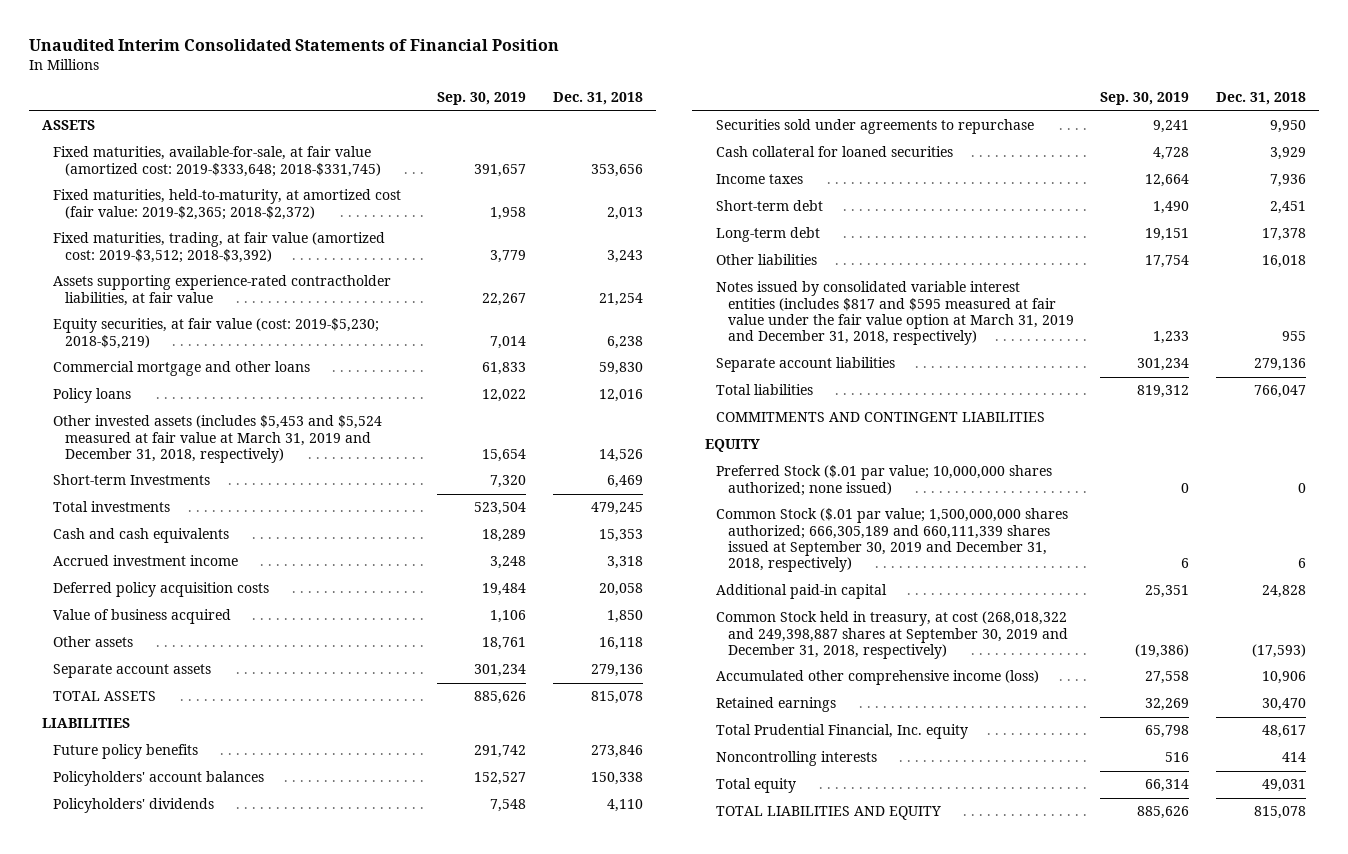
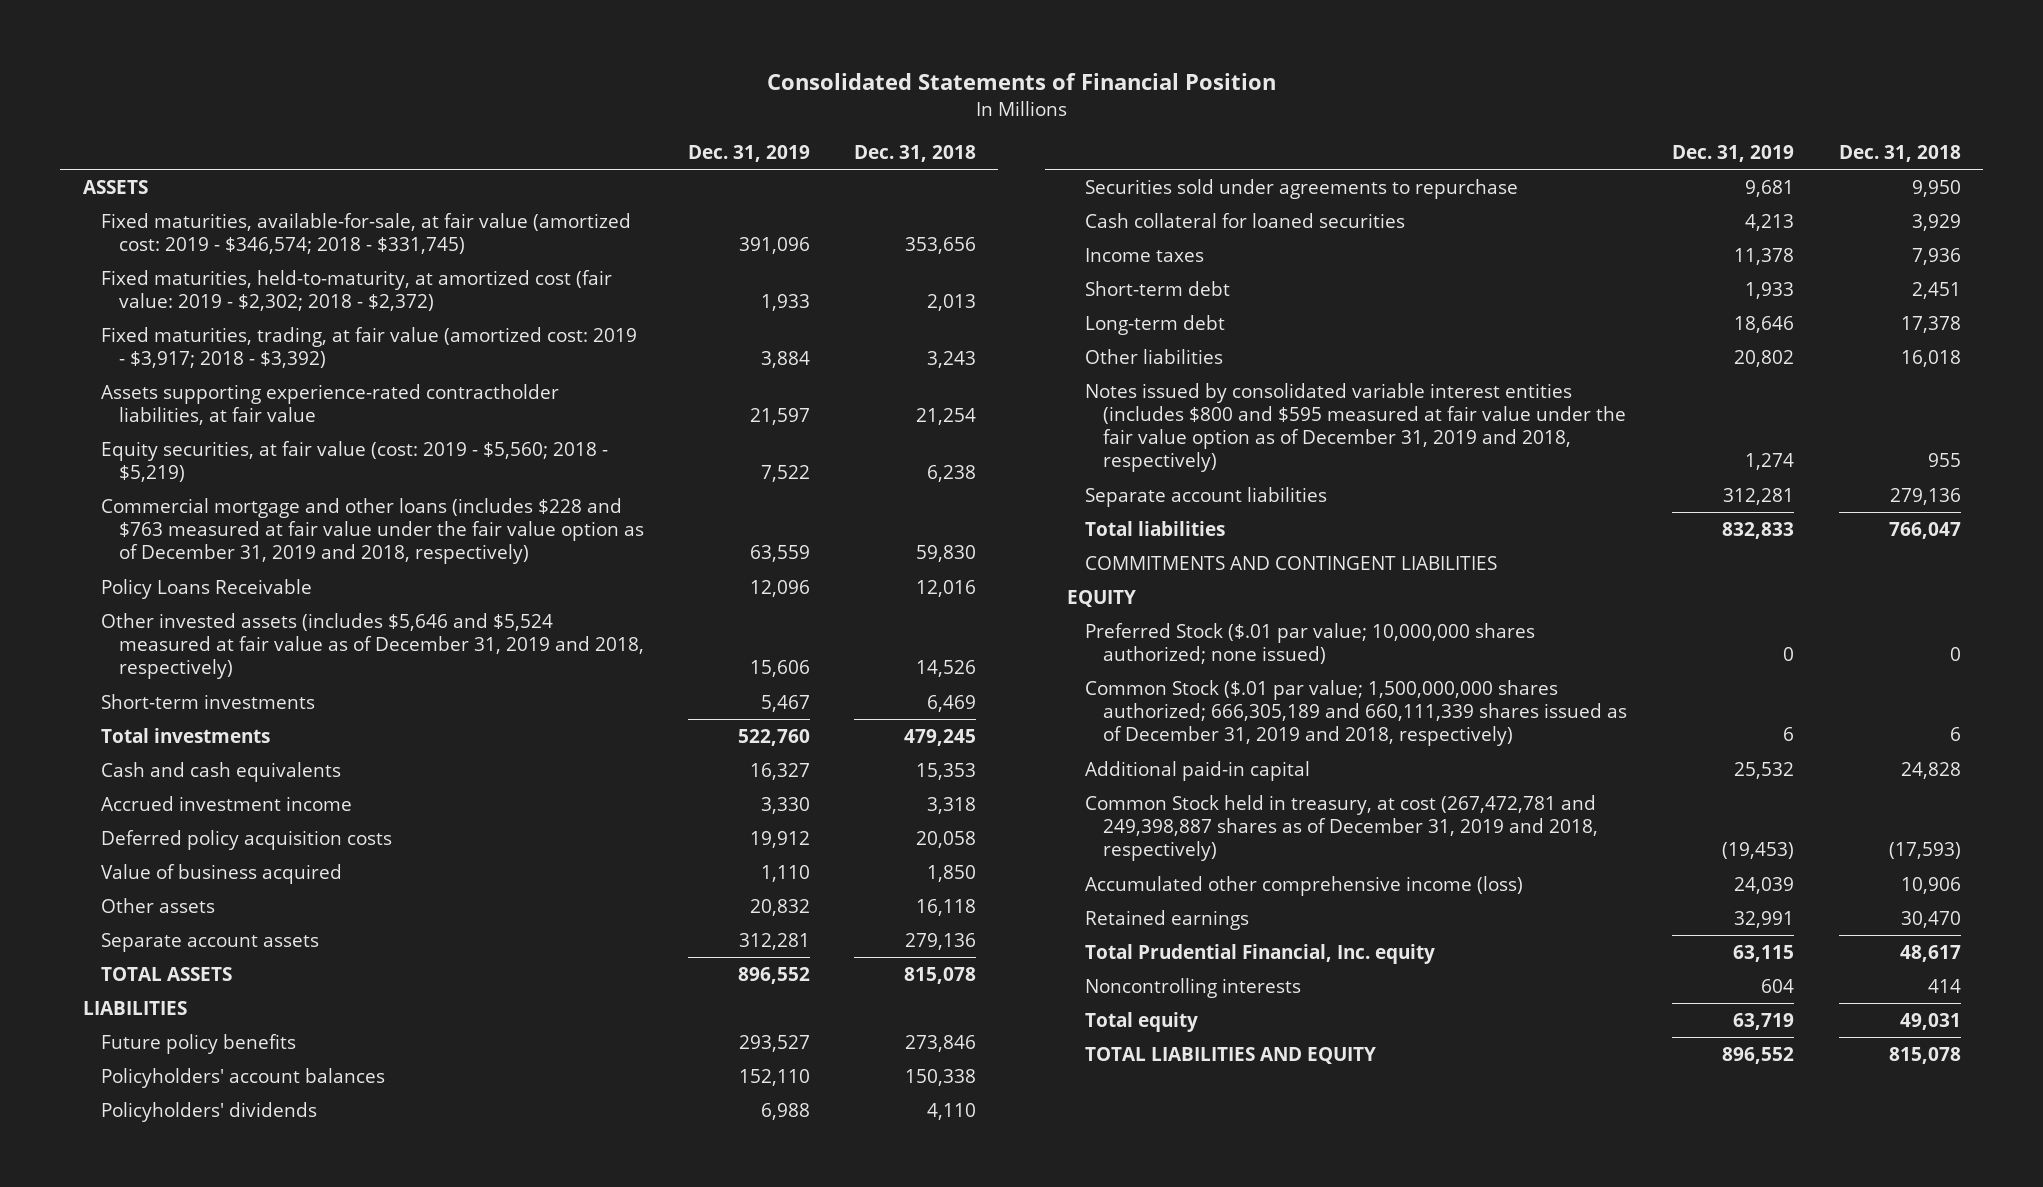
- Unaudited Interim Consolidated Statements of Financial Position
+ Consolidated Statements of Financial Position
- | Sep. 30, 2019 | Dec. 31, 2018
+ | Dec. 31, 2019 | Dec. 31, 2018
- Fixed maturities, available-for-sale, at fair value (amortized cost: 2019-$333,648; 2018-$331,745) | 391,657 | 353,656
- Fixed maturities, held-to-maturity, at amortized cost (fair value: 2019-$2,365; 2018-$2,372) | 1,958 | 2,013
- Fixed maturities, trading, at fair value (amortized cost: 2019-$3,512; 2018-$3,392) | 3,779 | 3,243
+ Fixed maturities, available-for-sale, at fair value (amortized cost: 2019 - $346,574; 2018 - $331,745) | 391,096 | 353,656
+ Fixed maturities, held-to-maturity, at amortized cost (fair value: 2019 - $2,302; 2018 - $2,372) | 1,933 | 2,013
+ Fixed maturities, trading, at fair value (amortized cost: 2019 - $3,917; 2018 - $3,392) | 3,884 | 3,243
- Equity securities, at fair value (cost: 2019-$5,230; 2018-$5,219) | 7,014 | 6,238
- Commercial mortgage and other loans | 61,833 | 59,830
- Policy loans | 12,022 | 12,016
- Other invested assets (includes $5,453 and $5,524 measured at fair value at March 31, 2019 and December 31, 2018, respectively) | 15,654 | 14,526
- Short-term Investments | 7,320 | 6,469
+ Equity securities, at fair value (cost: 2019 - $5,560; 2018 - $5,219) | 7,522 | 6,238
+ Commercial mortgage and other loans (includes $228 and $763 measured at fair value under the fair value option as of December 31, 2019 and 2018, respectively) | 63,559 | 59,830
+ Policy Loans Receivable | 12,096 | 12,016
+ Other invested assets (includes $5,646 and $5,524 measured at fair value as of December 31, 2019 and 2018, respectively) | 15,606 | 14,526
+ Short-term investments | 5,467 | 6,469
- Notes issued by consolidated variable interest entities (includes $817 and $595 measured at fair value under the fair value option at March 31, 2019 and December 31, 2018, respectively) | 1,233 | 955
+ Notes issued by consolidated variable interest entities (includes $800 and $595 measured at fair value under the fair value option as of December 31, 2019 and 2018, respectively) | 1,274 | 955
- Common Stock ($.01 par value; 1,500,000,000 shares authorized; 666,305,189 and 660,111,339 shares issued at September 30, 2019 and December 31, 2018, respectively) | 6 | 6
+ Common Stock ($.01 par value; 1,500,000,000 shares authorized; 666,305,189 and 660,111,339 shares issued as of December 31, 2019 and 2018, respectively) | 6 | 6
- Common Stock held in treasury, at cost (268,018,322 and 249,398,887 shares at September 30, 2019 and December 31, 2018, respectively) | (19,386) | (17,593)
+ Common Stock held in treasury, at cost (267,472,781 and 249,398,887 shares as of December 31, 2019 and 2018, respectively) | (19,453) | (17,593)

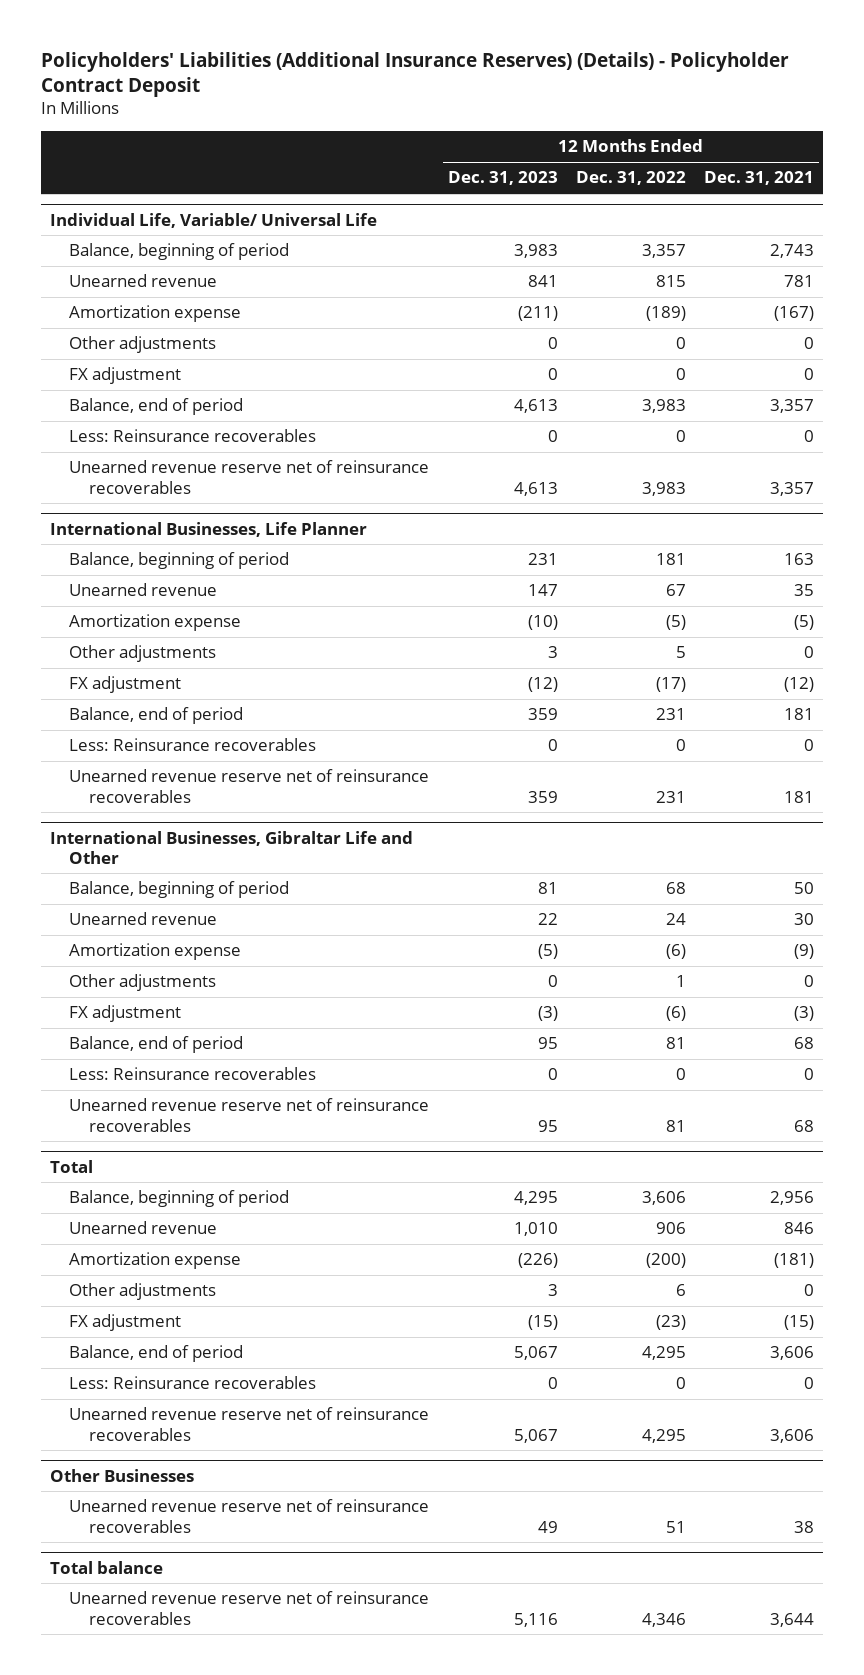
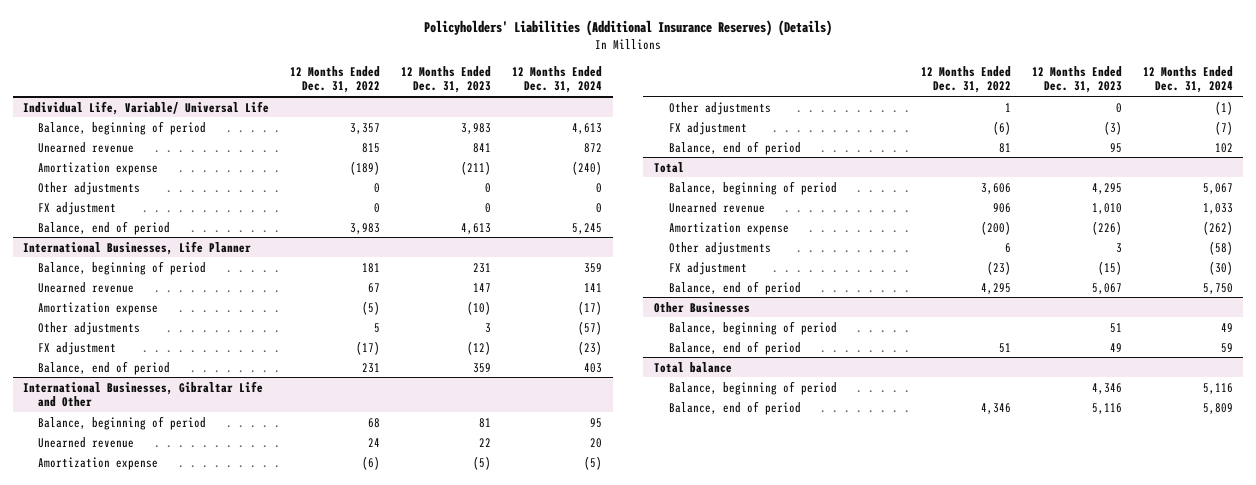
- Policyholders' Liabilities (Additional Insurance Reserves) (Details) - Policyholder Contract Deposit
+ Policyholders' Liabilities (Additional Insurance Reserves) (Details)
- | 12 Months Ended Dec. 31, 2023 | 12 Months Ended Dec. 31, 2022 | 12 Months Ended Dec. 31, 2021
+ | 12 Months Ended Dec. 31, 2022 | 12 Months Ended Dec. 31, 2023 | 12 Months Ended Dec. 31, 2024
@ Individual Life, Variable/ Universal Life
- Less: Reinsurance recoverables | 0 | 0 | 0
- Unearned revenue reserve net of reinsurance recoverables | 4,613 | 3,983 | 3,357
@ International Businesses, Life Planner
- Less: Reinsurance recoverables | 0 | 0 | 0
- Unearned revenue reserve net of reinsurance recoverables | 359 | 231 | 181
@ International Businesses, Gibraltar Life and Other
- Less: Reinsurance recoverables | 0 | 0 | 0
- Unearned revenue reserve net of reinsurance recoverables | 95 | 81 | 68
@ Total
- Less: Reinsurance recoverables | 0 | 0 | 0
- Unearned revenue reserve net of reinsurance recoverables | 5,067 | 4,295 | 3,606
@ Other Businesses
- Unearned revenue reserve net of reinsurance recoverables | 49 | 51 | 38
+ Balance, beginning of period | | 51 | 49
+ Balance, end of period | 51 | 49 | 59
@ Total balance
- Unearned revenue reserve net of reinsurance recoverables | 5,116 | 4,346 | 3,644
+ Balance, beginning of period | | 4,346 | 5,116
+ Balance, end of period | 4,346 | 5,116 | 5,809

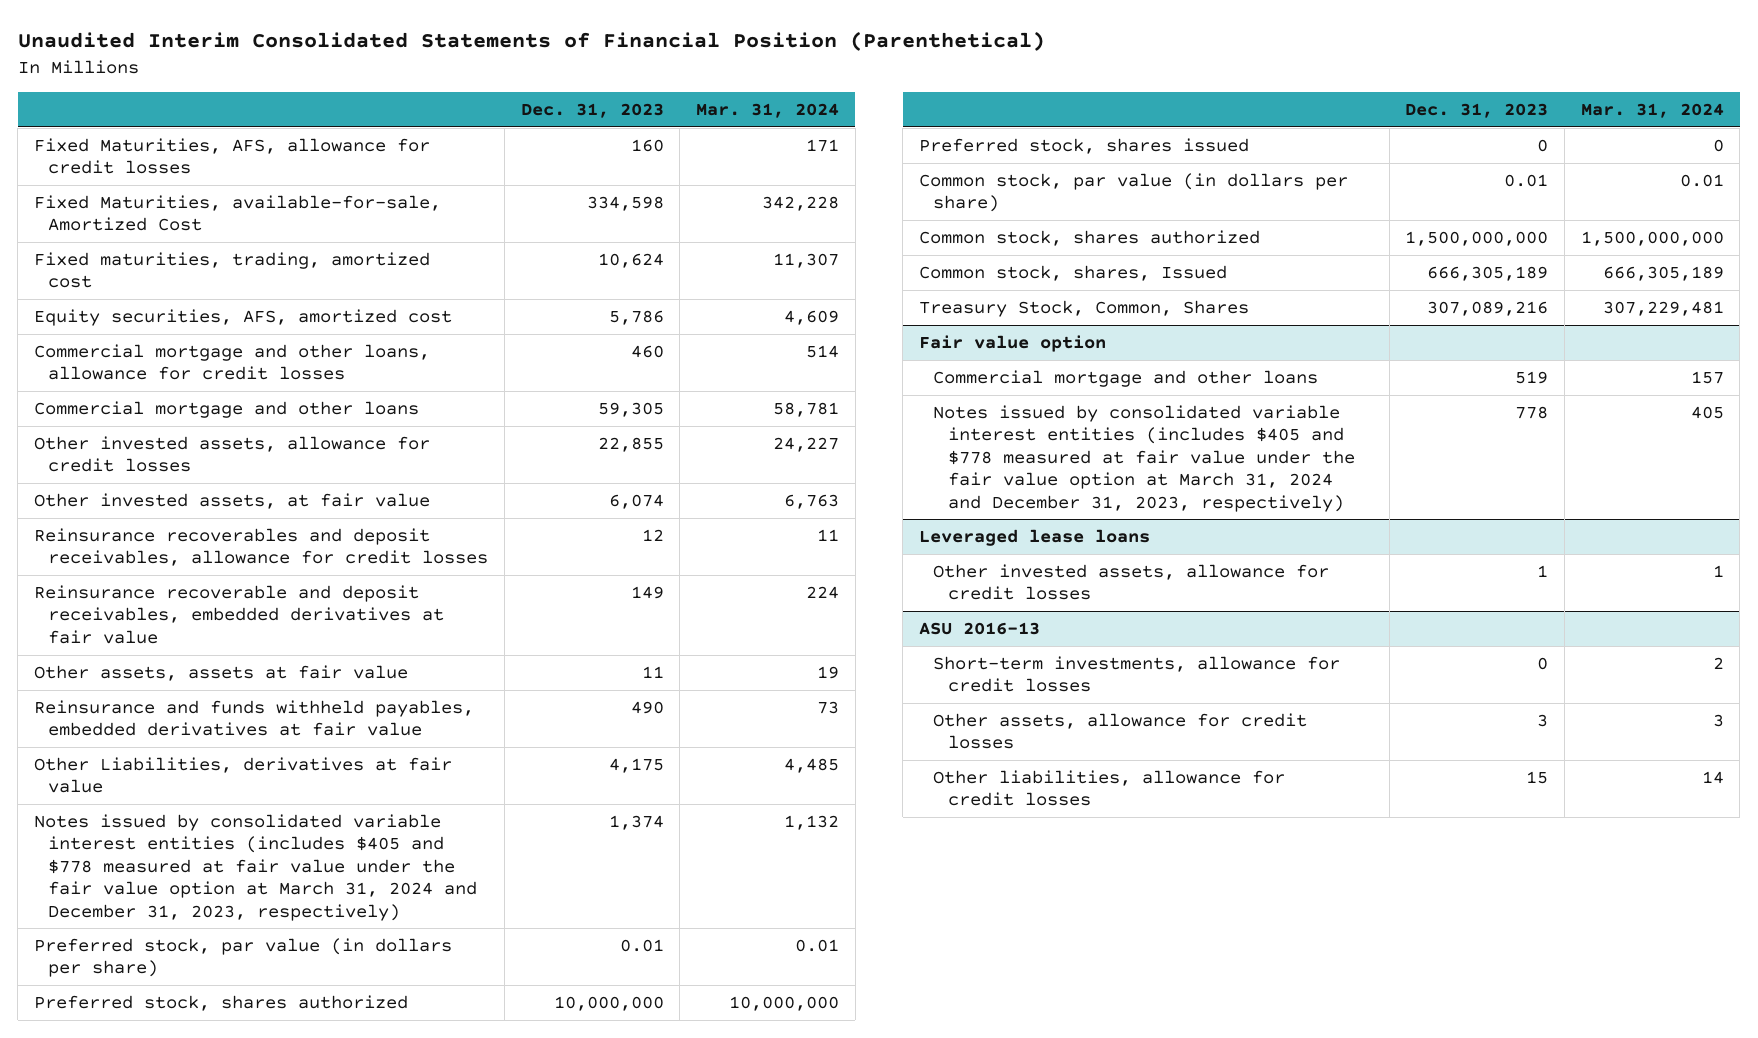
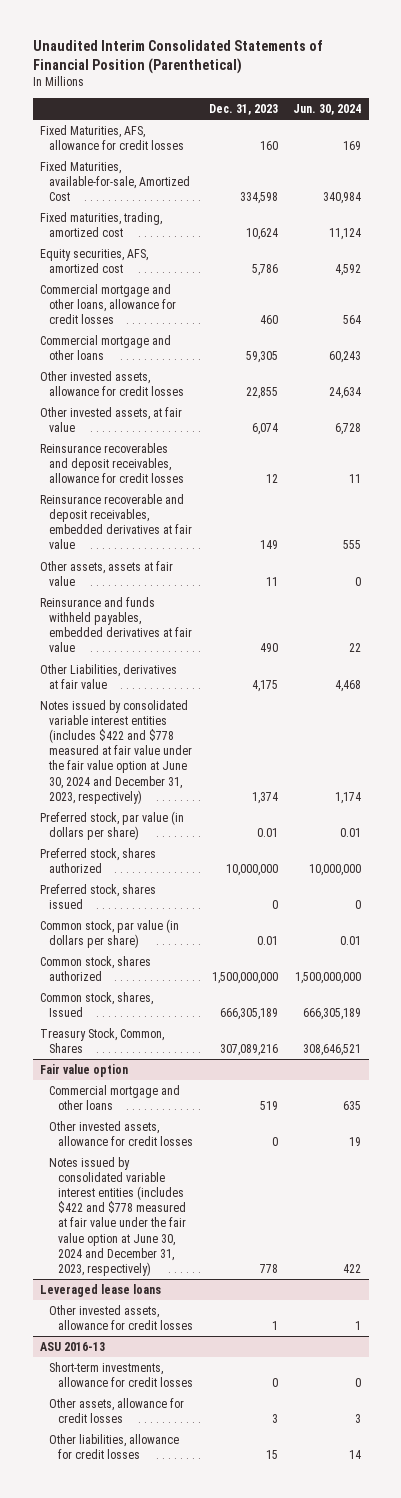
- | Dec. 31, 2023 | Mar. 31, 2024
+ | Dec. 31, 2023 | Jun. 30, 2024
- Notes issued by consolidated variable interest entities (includes $405 and $778 measured at fair value under the fair value option at March 31, 2024 and December 31, 2023, respectively) | 1,374 | 1,132
+ Notes issued by consolidated variable interest entities (includes $422 and $778 measured at fair value under the fair value option at June 30, 2024 and December 31, 2023, respectively) | 1,374 | 1,174
@ Fair value option
- Notes issued by consolidated variable interest entities (includes $405 and $778 measured at fair value under the fair value option at March 31, 2024 and December 31, 2023, respectively) | 778 | 405
+ Other invested assets, allowance for credit losses | 0 | 19
+ Notes issued by consolidated variable interest entities (includes $422 and $778 measured at fair value under the fair value option at June 30, 2024 and December 31, 2023, respectively) | 778 | 422

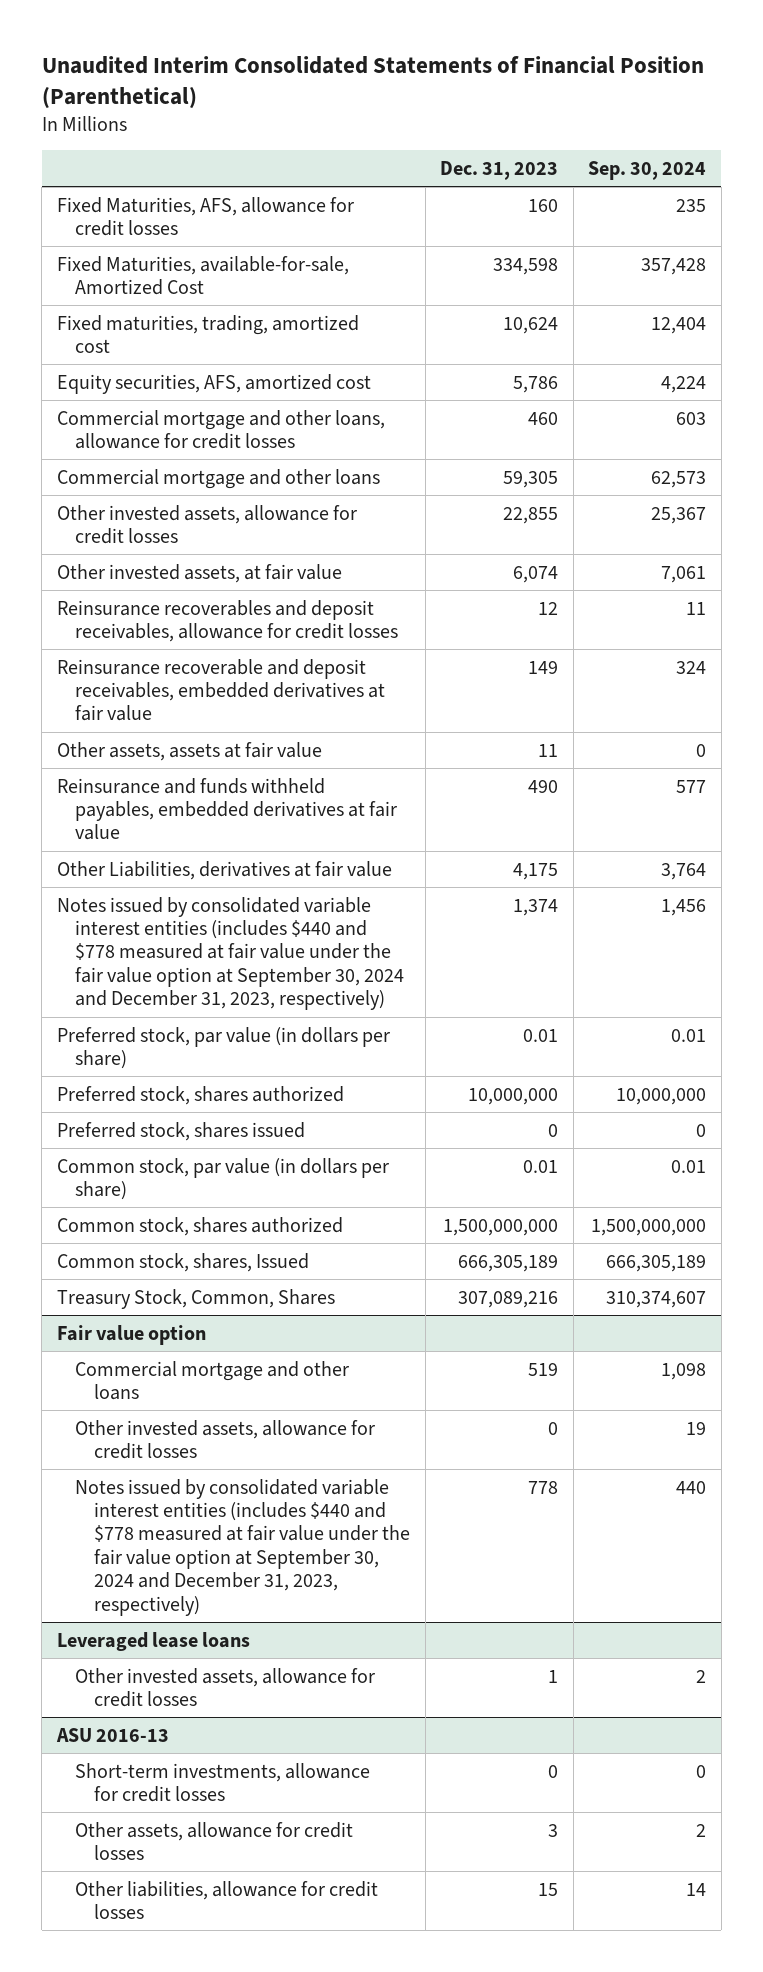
- | Dec. 31, 2023 | Jun. 30, 2024
+ | Dec. 31, 2023 | Sep. 30, 2024
- Notes issued by consolidated variable interest entities (includes $422 and $778 measured at fair value under the fair value option at June 30, 2024 and December 31, 2023, respectively) | 1,374 | 1,174
+ Notes issued by consolidated variable interest entities (includes $440 and $778 measured at fair value under the fair value option at September 30, 2024 and December 31, 2023, respectively) | 1,374 | 1,456
@ Fair value option
- Notes issued by consolidated variable interest entities (includes $422 and $778 measured at fair value under the fair value option at June 30, 2024 and December 31, 2023, respectively) | 778 | 422
+ Notes issued by consolidated variable interest entities (includes $440 and $778 measured at fair value under the fair value option at September 30, 2024 and December 31, 2023, respectively) | 778 | 440

